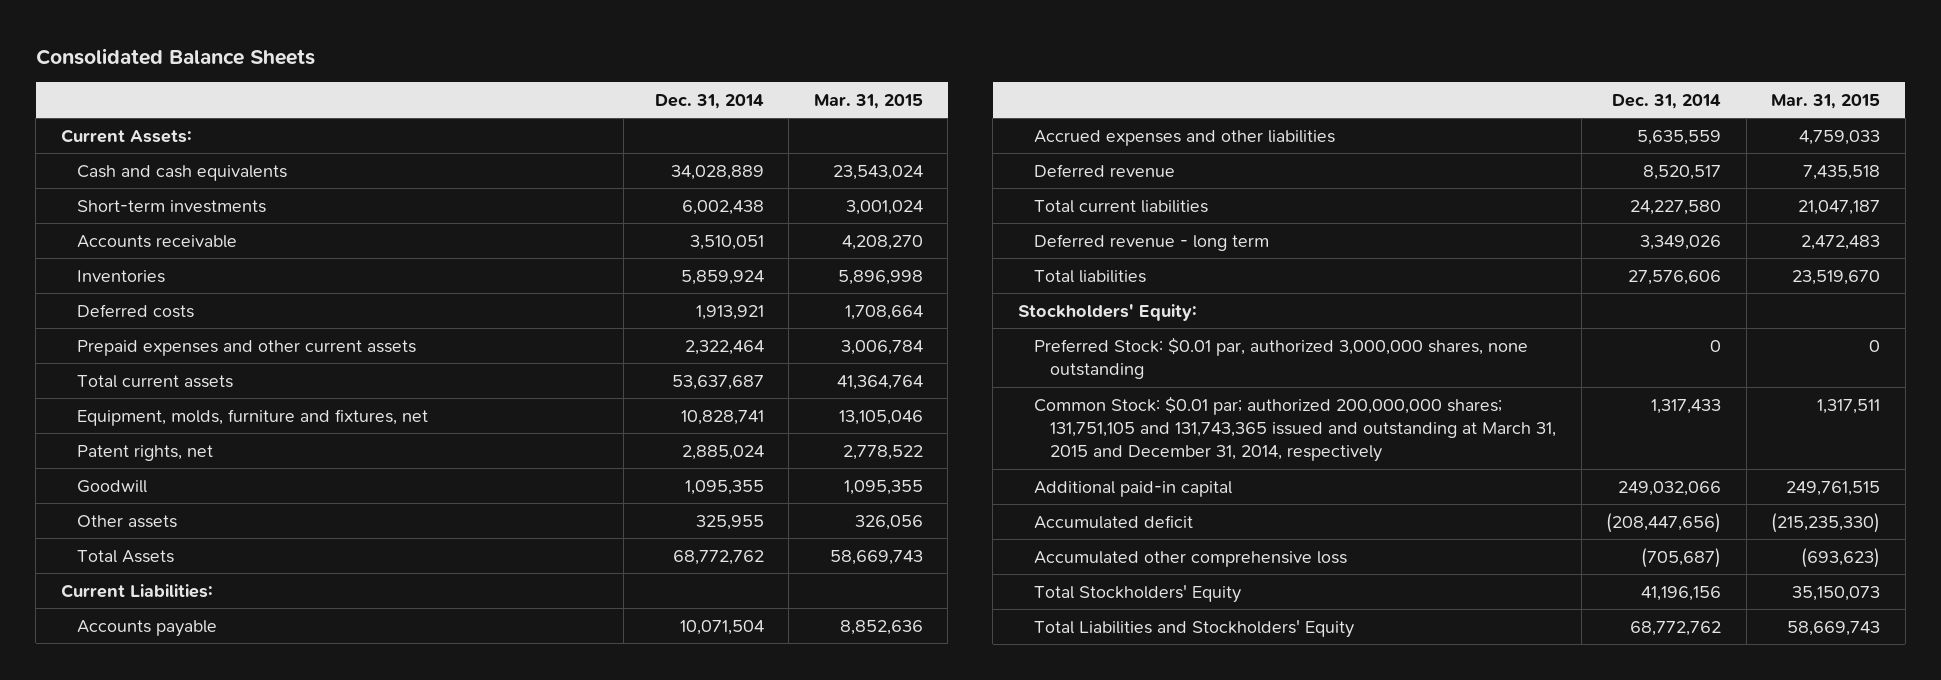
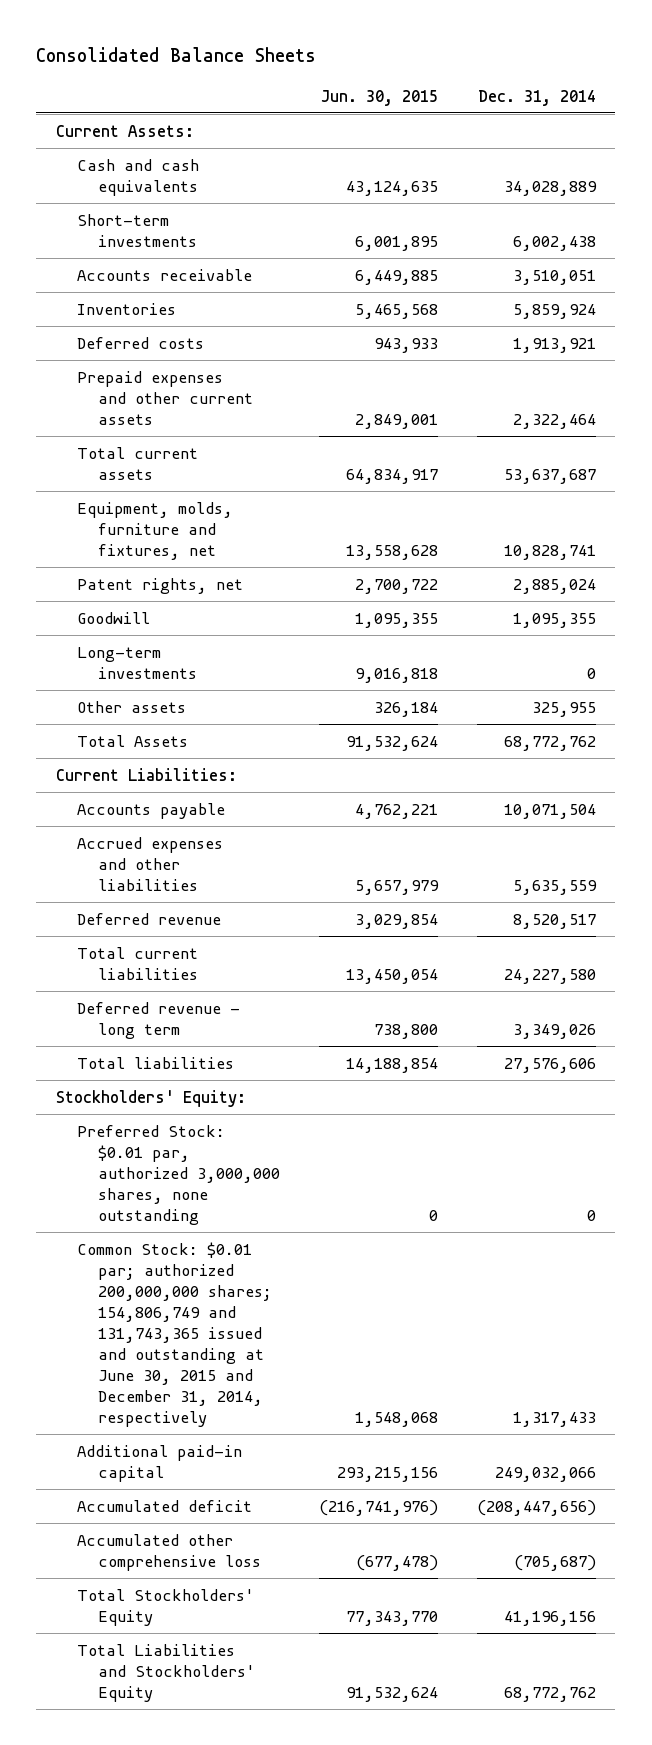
- | Dec. 31, 2014 | Mar. 31, 2015
+ | Jun. 30, 2015 | Dec. 31, 2014
+ Long-term investments | 9,016,818 | 0
- Common Stock: $0.01 par; authorized 200,000,000 shares; 131,751,105 and 131,743,365 issued and outstanding at March 31, 2015 and December 31, 2014, respectively | 1,317,433 | 1,317,511
+ Common Stock: $0.01 par; authorized 200,000,000 shares; 154,806,749 and 131,743,365 issued and outstanding at June 30, 2015 and December 31, 2014, respectively | 1,548,068 | 1,317,433

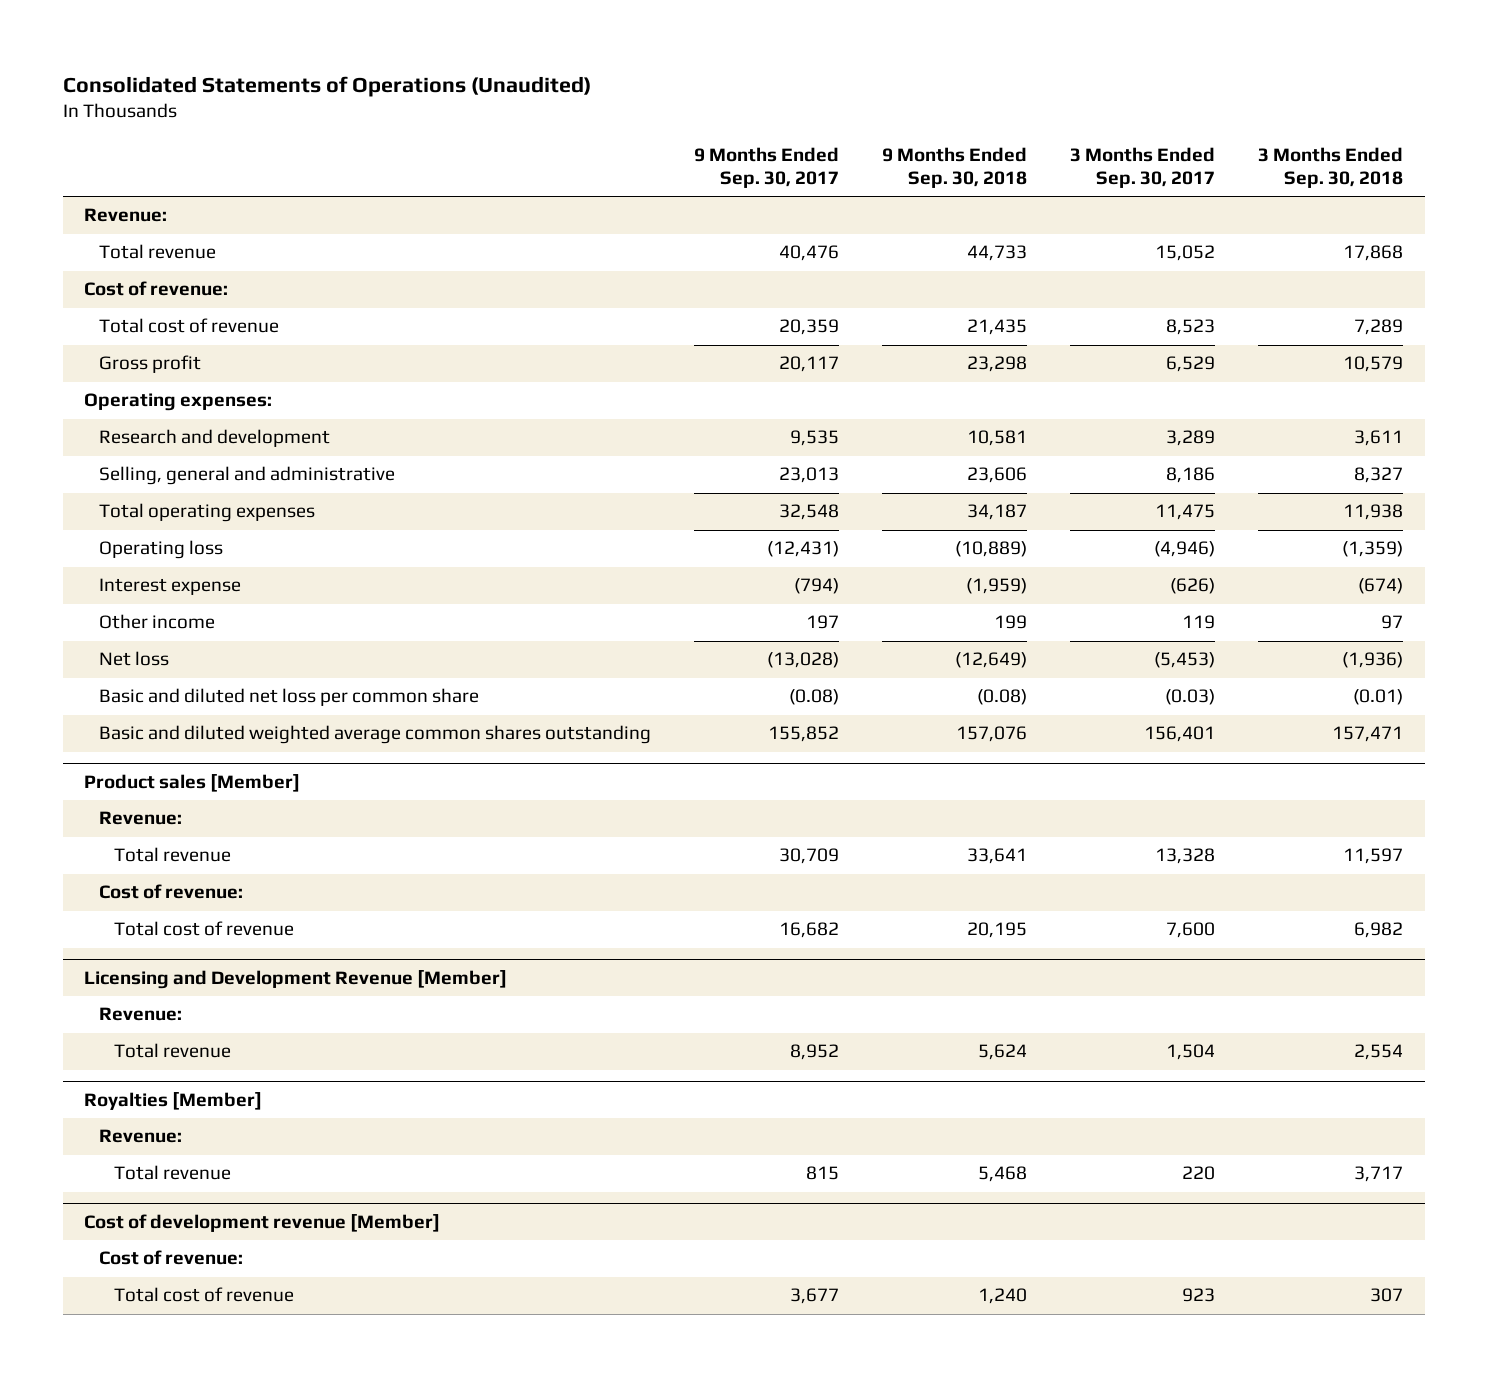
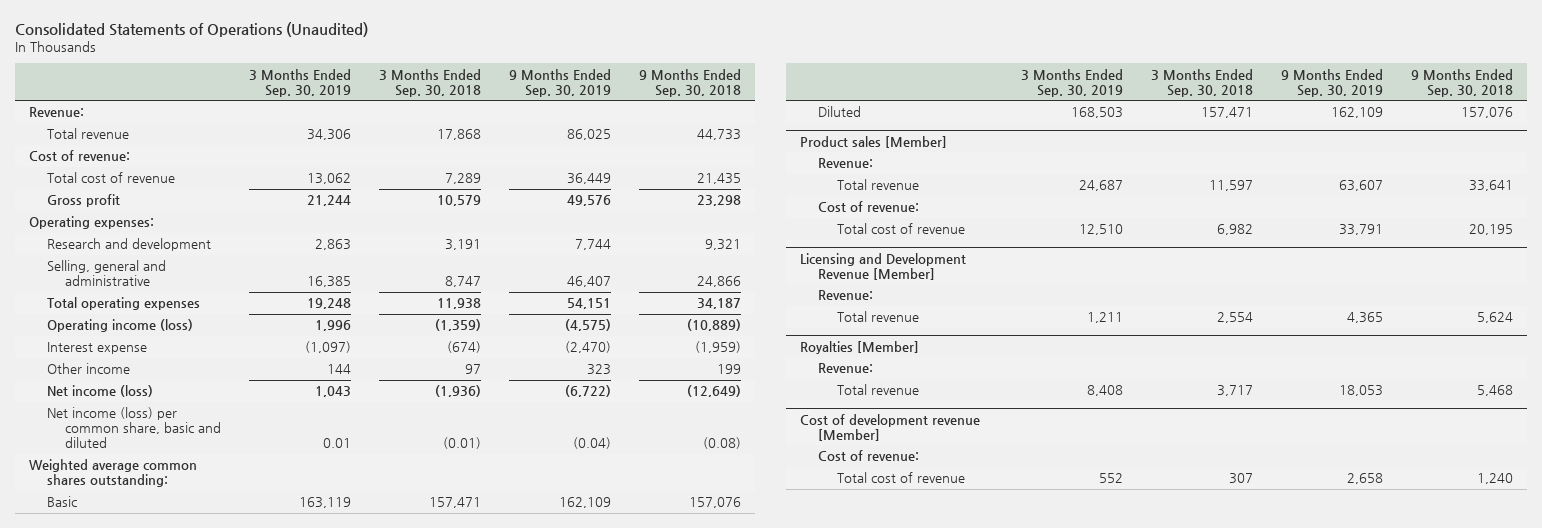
- | 9 Months Ended Sep. 30, 2017 | 9 Months Ended Sep. 30, 2018 | 3 Months Ended Sep. 30, 2017 | 3 Months Ended Sep. 30, 2018
+ | 3 Months Ended Sep. 30, 2019 | 3 Months Ended Sep. 30, 2018 | 9 Months Ended Sep. 30, 2019 | 9 Months Ended Sep. 30, 2018
- Research and development | 9,535 | 10,581 | 3,289 | 3,611
- Selling, general and administrative | 23,013 | 23,606 | 8,186 | 8,327
+ Research and development | 2,863 | 3,191 | 7,744 | 9,321
+ Selling, general and administrative | 16,385 | 8,747 | 46,407 | 24,866
- Operating loss | (12,431) | (10,889) | (4,946) | (1,359)
+ Operating income (loss) | 1,996 | (1,359) | (4,575) | (10,889)
- Net loss | (13,028) | (12,649) | (5,453) | (1,936)
- Basic and diluted net loss per common share | (0.08) | (0.08) | (0.03) | (0.01)
- Basic and diluted weighted average common shares outstanding | 155,852 | 157,076 | 156,401 | 157,471
+ Net income (loss) | 1,043 | (1,936) | (6,722) | (12,649)
+ Net income (loss) per common share, basic and diluted | 0.01 | (0.01) | (0.04) | (0.08)
+ Weighted average common shares outstanding:
+ Basic | 163,119 | 157,471 | 162,109 | 157,076
+ Diluted | 168,503 | 157,471 | 162,109 | 157,076

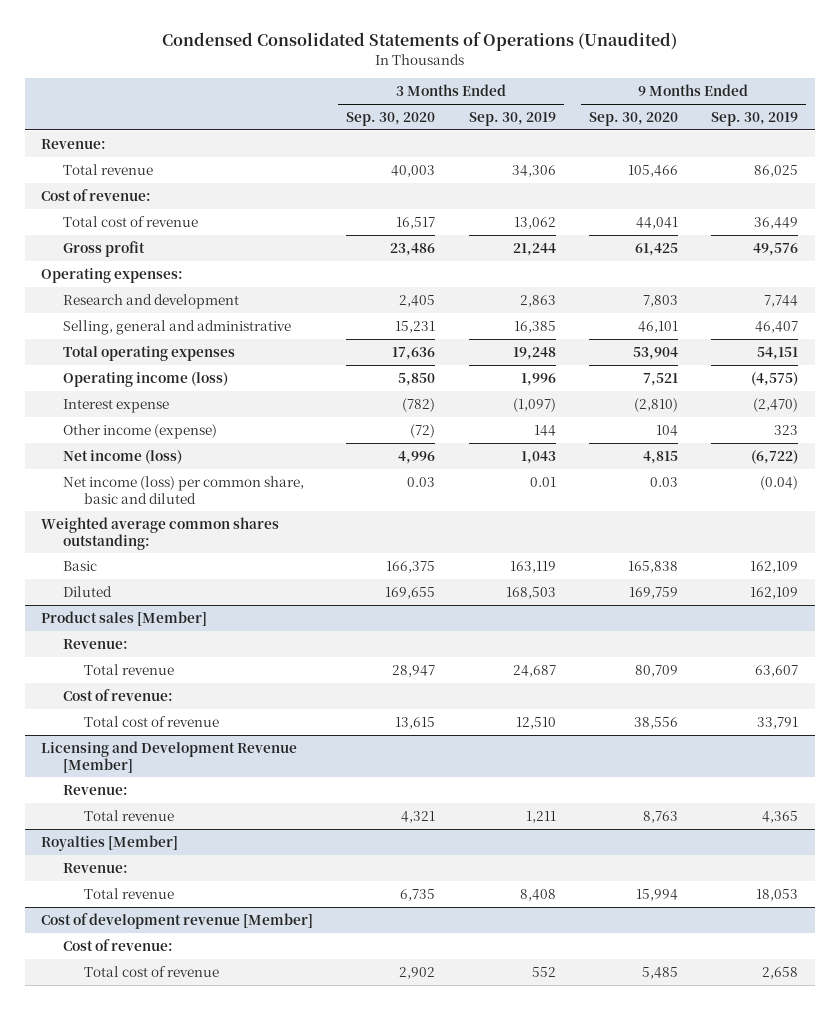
- Consolidated Statements of Operations (Unaudited)
+ Condensed Consolidated Statements of Operations (Unaudited)
- | 3 Months Ended Sep. 30, 2019 | 3 Months Ended Sep. 30, 2018 | 9 Months Ended Sep. 30, 2019 | 9 Months Ended Sep. 30, 2018
+ | 3 Months Ended Sep. 30, 2020 | 3 Months Ended Sep. 30, 2019 | 9 Months Ended Sep. 30, 2020 | 9 Months Ended Sep. 30, 2019
- Other income | 144 | 97 | 323 | 199
+ Other income (expense) | (72) | 144 | 104 | 323

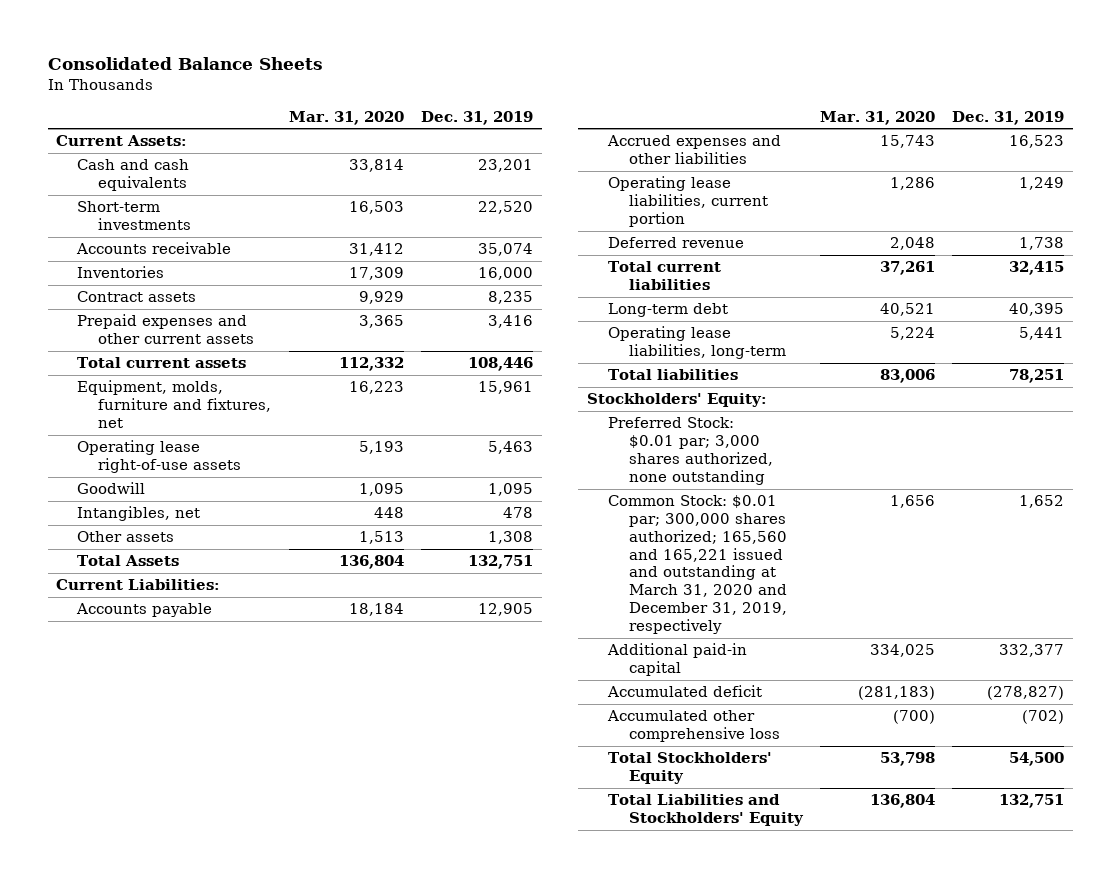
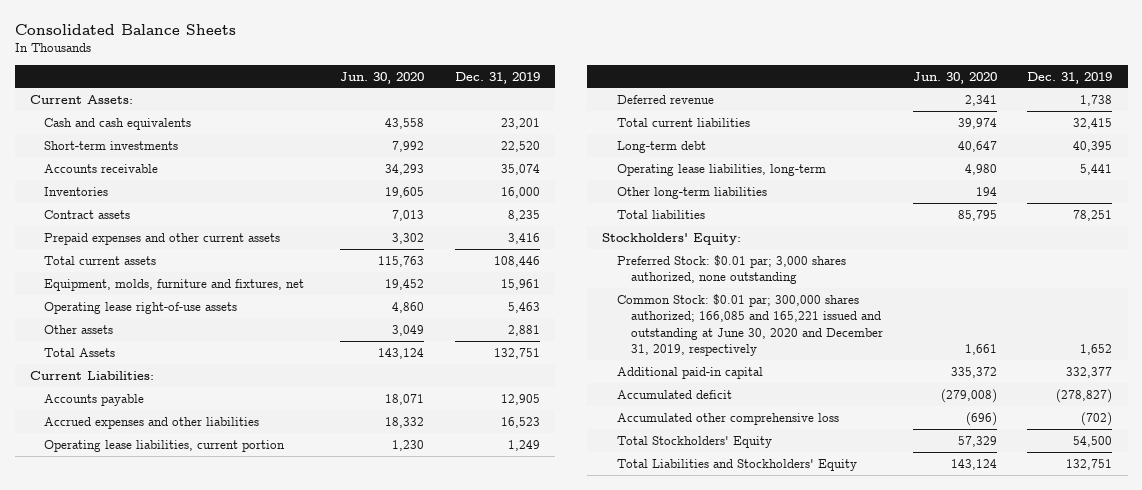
- | Mar. 31, 2020 | Dec. 31, 2019
+ | Jun. 30, 2020 | Dec. 31, 2019
- Goodwill | 1,095 | 1,095
- Intangibles, net | 448 | 478
- Other assets | 1,513 | 1,308
+ Other assets | 3,049 | 2,881
+ Other long-term liabilities | 194 |
- Common Stock: $0.01 par; 300,000 shares authorized; 165,560 and 165,221 issued and outstanding at March 31, 2020 and December 31, 2019, respectively | 1,656 | 1,652
+ Common Stock: $0.01 par; 300,000 shares authorized; 166,085 and 165,221 issued and outstanding at June 30, 2020 and December 31, 2019, respectively | 1,661 | 1,652

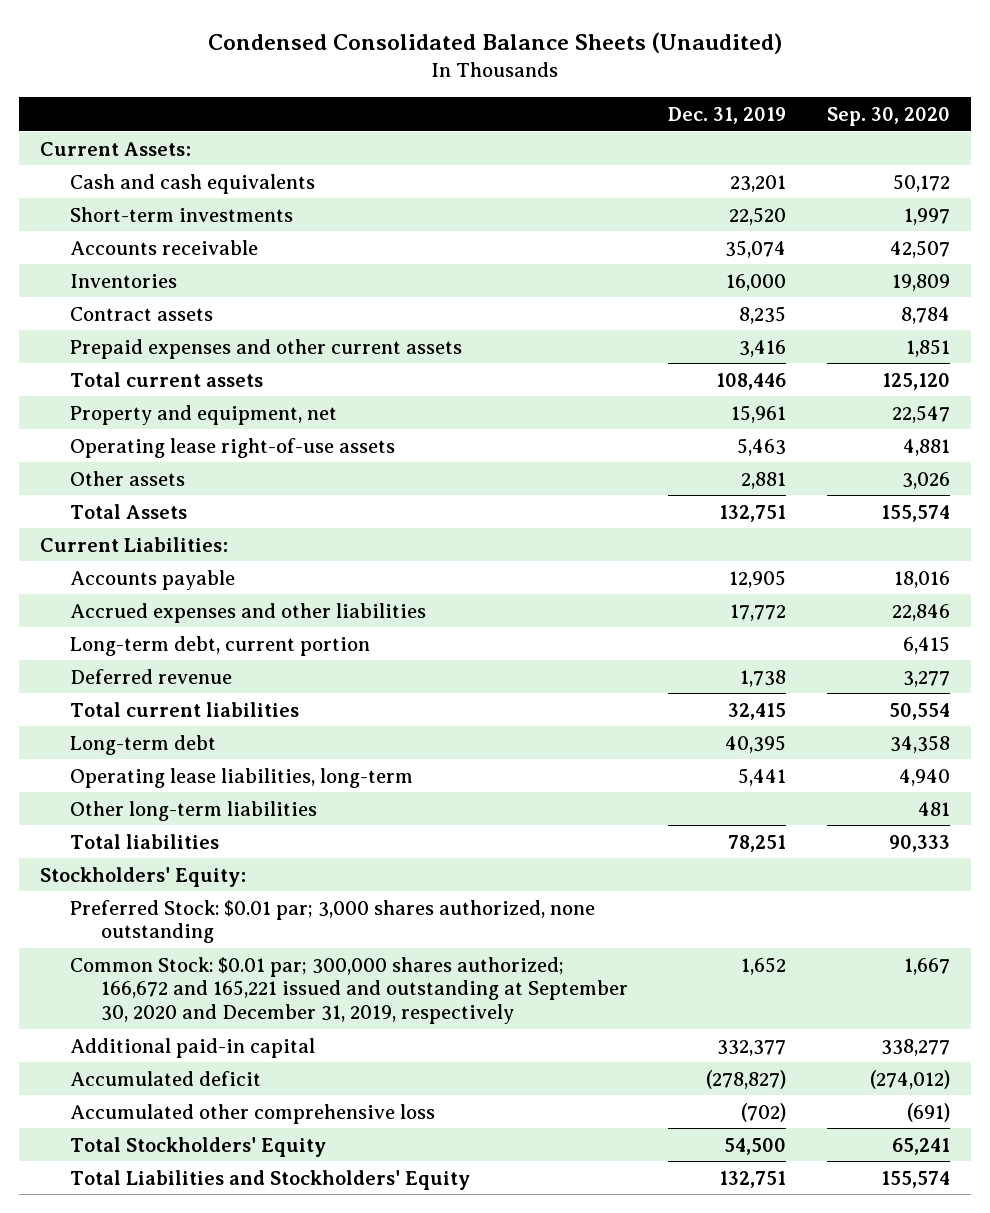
- Consolidated Balance Sheets
+ Condensed Consolidated Balance Sheets (Unaudited)
- | Jun. 30, 2020 | Dec. 31, 2019
+ | Dec. 31, 2019 | Sep. 30, 2020
- Equipment, molds, furniture and fixtures, net | 19,452 | 15,961
+ Property and equipment, net | 15,961 | 22,547
- Accrued expenses and other liabilities | 18,332 | 16,523
- Operating lease liabilities, current portion | 1,230 | 1,249
+ Accrued expenses and other liabilities | 17,772 | 22,846
+ Long-term debt, current portion | | 6,415
- Common Stock: $0.01 par; 300,000 shares authorized; 166,085 and 165,221 issued and outstanding at June 30, 2020 and December 31, 2019, respectively | 1,661 | 1,652
+ Common Stock: $0.01 par; 300,000 shares authorized; 166,672 and 165,221 issued and outstanding at September 30, 2020 and December 31, 2019, respectively | 1,652 | 1,667

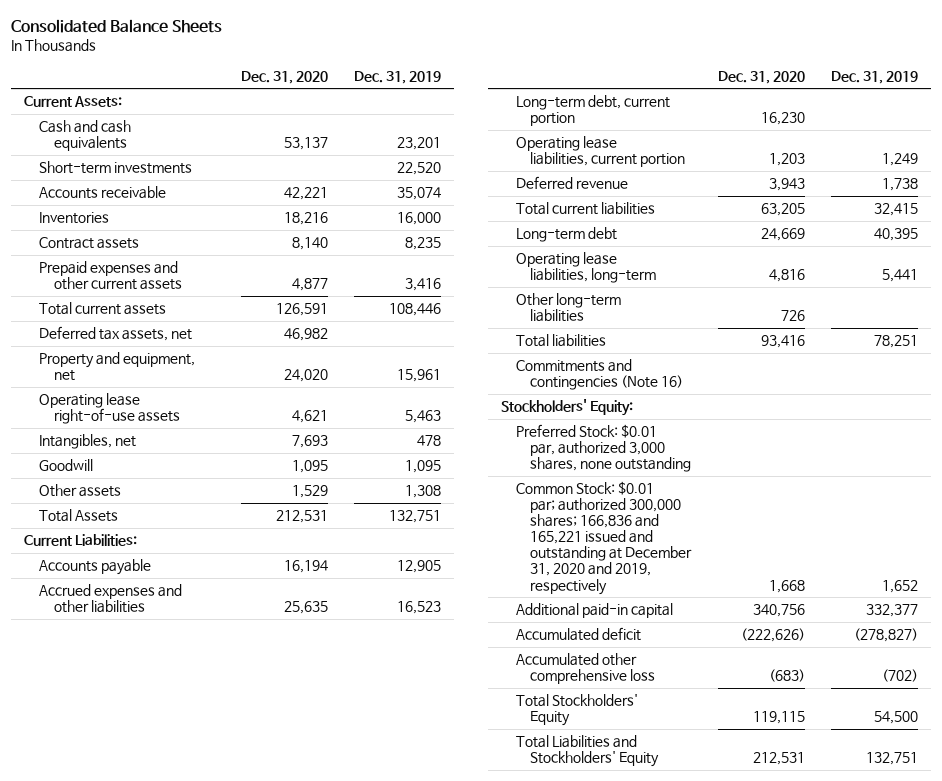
- Condensed Consolidated Balance Sheets (Unaudited)
+ Consolidated Balance Sheets
- | Dec. 31, 2019 | Sep. 30, 2020
+ | Dec. 31, 2020 | Dec. 31, 2019
+ Deferred tax assets, net | 46,982 |
- Other assets | 2,881 | 3,026
+ Intangibles, net | 7,693 | 478
+ Goodwill | 1,095 | 1,095
+ Other assets | 1,529 | 1,308
- Accrued expenses and other liabilities | 17,772 | 22,846
+ Accrued expenses and other liabilities | 25,635 | 16,523
+ Operating lease liabilities, current portion | 1,203 | 1,249
+ Commitments and contingencies (Note 16)
- Preferred Stock: $0.01 par; 3,000 shares authorized, none outstanding
- Common Stock: $0.01 par; 300,000 shares authorized; 166,672 and 165,221 issued and outstanding at September 30, 2020 and December 31, 2019, respectively | 1,652 | 1,667
+ Preferred Stock: $0.01 par, authorized 3,000 shares, none outstanding
+ Common Stock: $0.01 par; authorized 300,000 shares; 166,836 and 165,221 issued and outstanding at December 31, 2020 and 2019, respectively | 1,668 | 1,652

